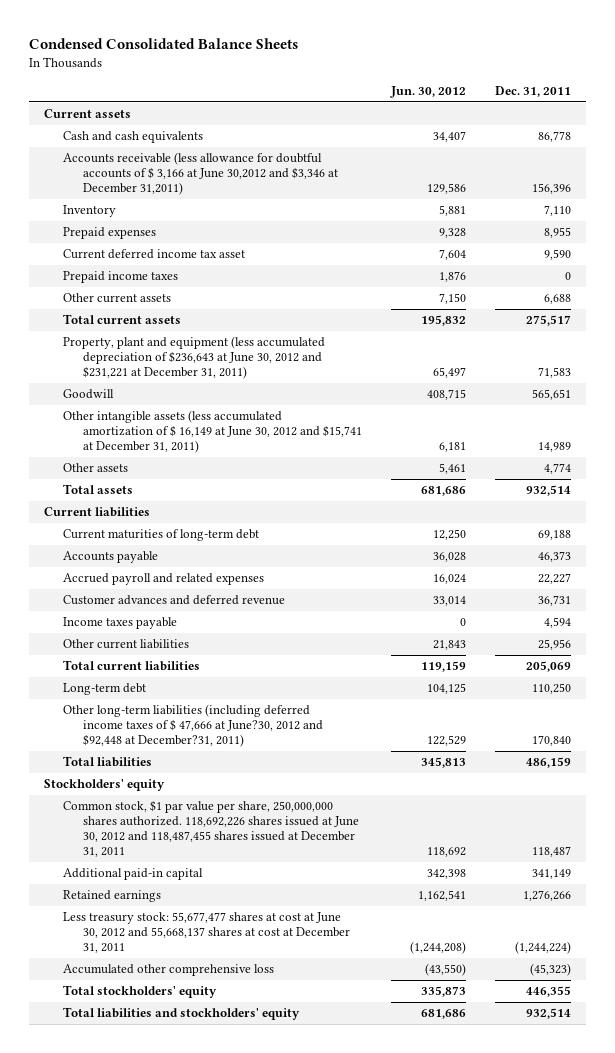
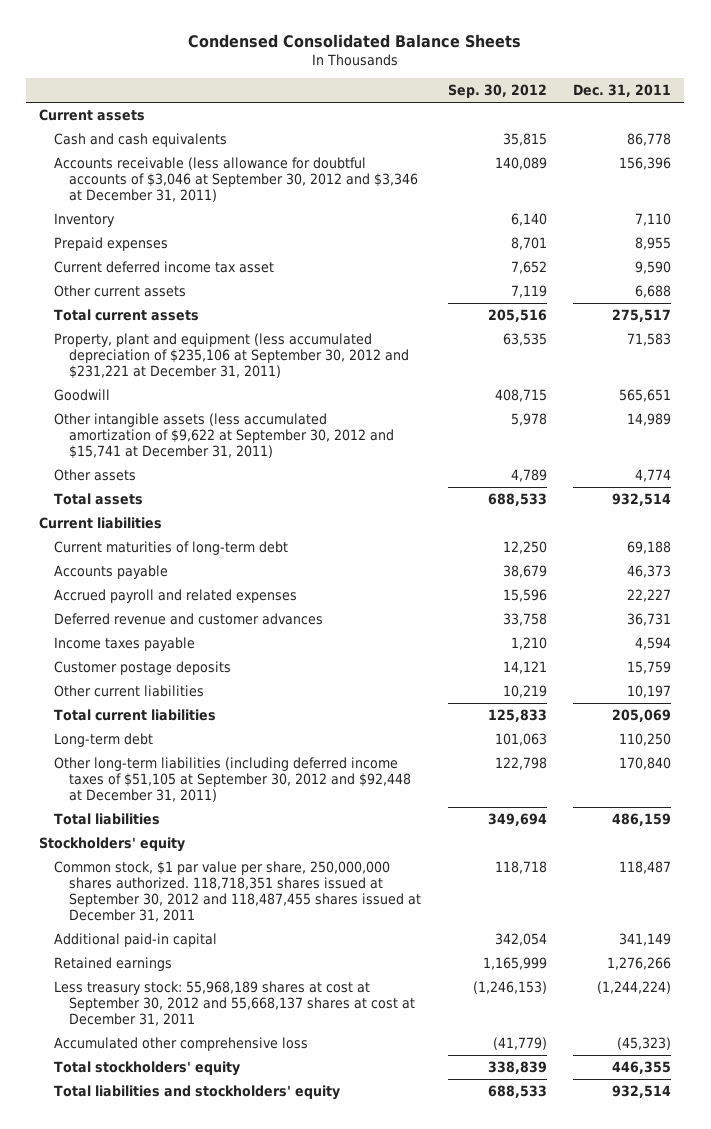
- | Jun. 30, 2012 | Dec. 31, 2011
+ | Sep. 30, 2012 | Dec. 31, 2011
- Accounts receivable (less allowance for doubtful accounts of $ 3,166 at June 30,2012 and $3,346 at December 31,2011) | 129,586 | 156,396
+ Accounts receivable (less allowance for doubtful accounts of $3,046 at September 30, 2012 and $3,346 at December 31, 2011) | 140,089 | 156,396
- Prepaid income taxes | 1,876 | 0
- Property, plant and equipment (less accumulated depreciation of $236,643 at June 30, 2012 and $231,221 at December 31, 2011) | 65,497 | 71,583
+ Property, plant and equipment (less accumulated depreciation of $235,106 at September 30, 2012 and $231,221 at December 31, 2011) | 63,535 | 71,583
- Other intangible assets (less accumulated amortization of $ 16,149 at June 30, 2012 and $15,741 at December 31, 2011) | 6,181 | 14,989
+ Other intangible assets (less accumulated amortization of $9,622 at September 30, 2012 and $15,741 at December 31, 2011) | 5,978 | 14,989
- Customer advances and deferred revenue | 33,014 | 36,731
+ Deferred revenue and customer advances | 33,758 | 36,731
- Other current liabilities | 21,843 | 25,956
+ Customer postage deposits | 14,121 | 15,759
+ Other current liabilities | 10,219 | 10,197
- Other long-term liabilities (including deferred income taxes of $ 47,666 at June?30, 2012 and $92,448 at December?31, 2011) | 122,529 | 170,840
+ Other long-term liabilities (including deferred income taxes of $51,105 at September 30, 2012 and $92,448 at December 31, 2011) | 122,798 | 170,840
- Common stock, $1 par value per share, 250,000,000 shares authorized. 118,692,226 shares issued at June 30, 2012 and 118,487,455 shares issued at December 31, 2011 | 118,692 | 118,487
+ Common stock, $1 par value per share, 250,000,000 shares authorized. 118,718,351 shares issued at September 30, 2012 and 118,487,455 shares issued at December 31, 2011 | 118,718 | 118,487
- Less treasury stock: 55,677,477 shares at cost at June 30, 2012 and 55,668,137 shares at cost at December 31, 2011 | (1,244,208) | (1,244,224)
+ Less treasury stock: 55,968,189 shares at cost at September 30, 2012 and 55,668,137 shares at cost at December 31, 2011 | (1,246,153) | (1,244,224)

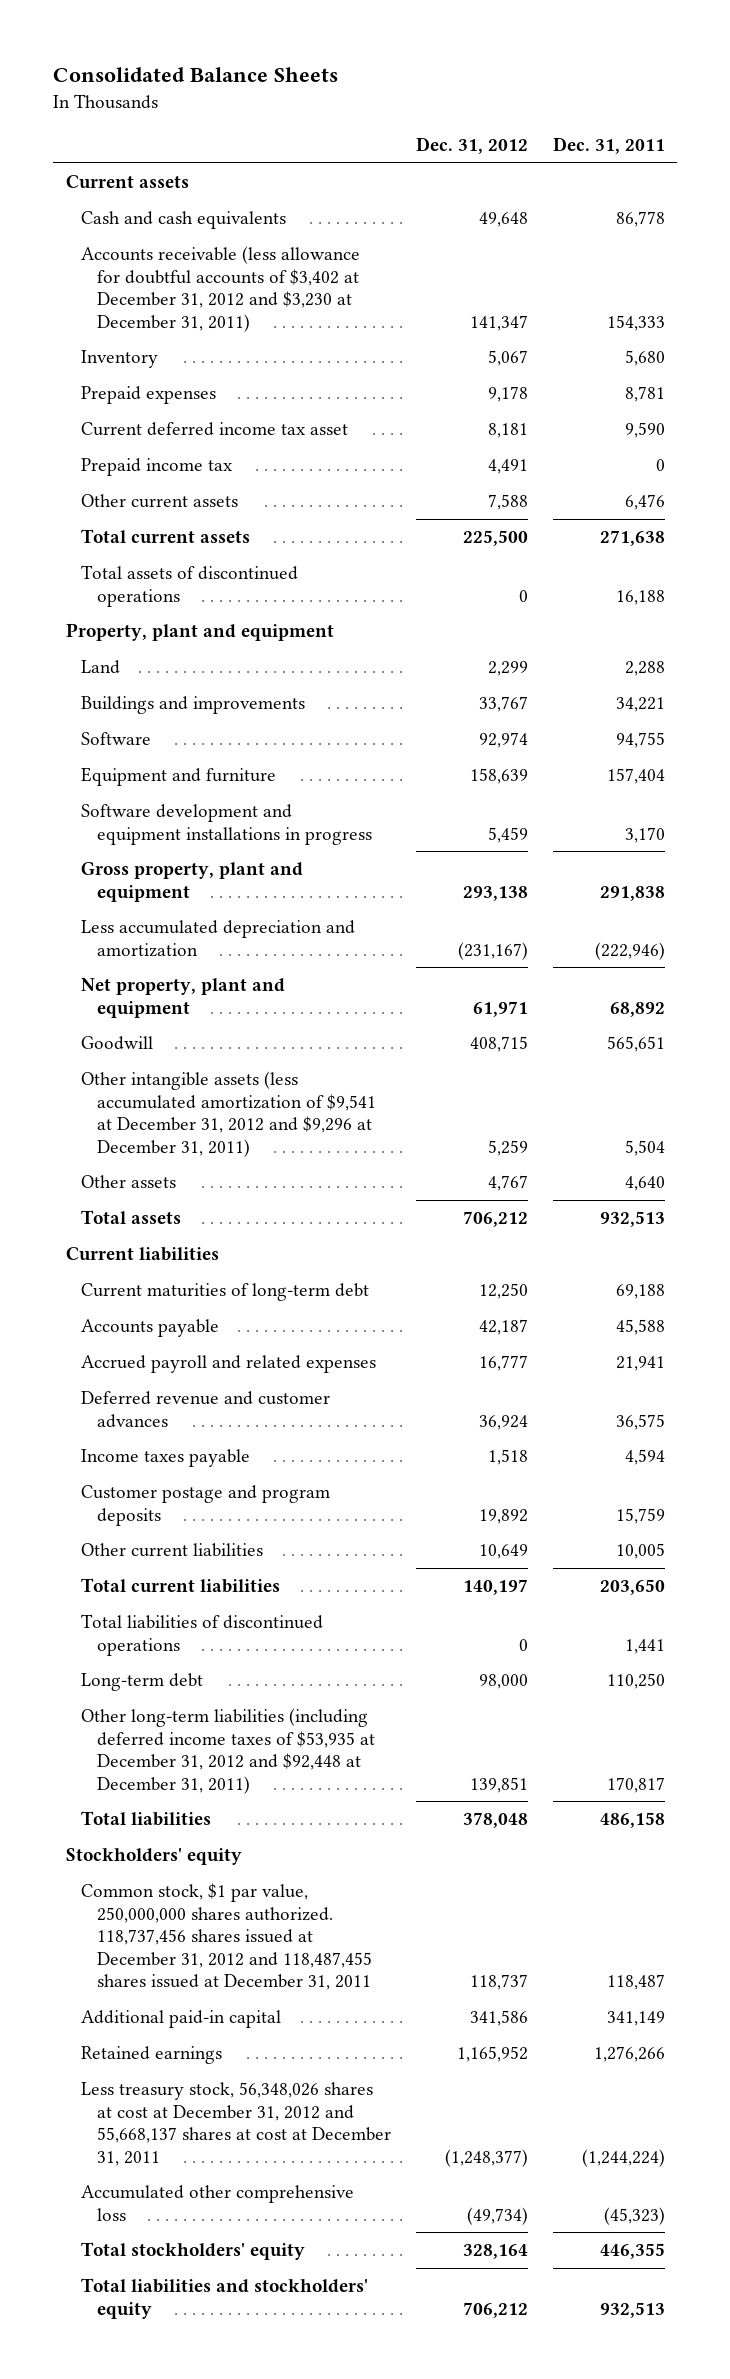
- Condensed Consolidated Balance Sheets
+ Consolidated Balance Sheets
- | Sep. 30, 2012 | Dec. 31, 2011
+ | Dec. 31, 2012 | Dec. 31, 2011
- Accounts receivable (less allowance for doubtful accounts of $3,046 at September 30, 2012 and $3,346 at December 31, 2011) | 140,089 | 156,396
- Inventory | 6,140 | 7,110
- Prepaid expenses | 8,701 | 8,955
+ Accounts receivable (less allowance for doubtful accounts of $3,402 at December 31, 2012 and $3,230 at December 31, 2011) | 141,347 | 154,333
+ Inventory | 5,067 | 5,680
+ Prepaid expenses | 9,178 | 8,781
- Other current assets | 7,119 | 6,688
- Total current assets | 205,516 | 275,517
- Property, plant and equipment (less accumulated depreciation of $235,106 at September 30, 2012 and $231,221 at December 31, 2011) | 63,535 | 71,583
+ Prepaid income tax | 4,491 | 0
+ Other current assets | 7,588 | 6,476
+ Total current assets | 225,500 | 271,638
+ Total assets of discontinued operations | 0 | 16,188
+ Property, plant and equipment
+ Land | 2,299 | 2,288
+ Buildings and improvements | 33,767 | 34,221
+ Software | 92,974 | 94,755
+ Equipment and furniture | 158,639 | 157,404
+ Software development and equipment installations in progress | 5,459 | 3,170
+ Gross property, plant and equipment | 293,138 | 291,838
+ Less accumulated depreciation and amortization | (231,167) | (222,946)
+ Net property, plant and equipment | 61,971 | 68,892
- Other intangible assets (less accumulated amortization of $9,622 at September 30, 2012 and $15,741 at December 31, 2011) | 5,978 | 14,989
- Other assets | 4,789 | 4,774
- Total assets | 688,533 | 932,514
+ Other intangible assets (less accumulated amortization of $9,541 at December 31, 2012 and $9,296 at December 31, 2011) | 5,259 | 5,504
+ Other assets | 4,767 | 4,640
+ Total assets | 706,212 | 932,513
- Accounts payable | 38,679 | 46,373
- Accrued payroll and related expenses | 15,596 | 22,227
- Deferred revenue and customer advances | 33,758 | 36,731
+ Accounts payable | 42,187 | 45,588
+ Accrued payroll and related expenses | 16,777 | 21,941
+ Deferred revenue and customer advances | 36,924 | 36,575
- Customer postage deposits | 14,121 | 15,759
- Other current liabilities | 10,219 | 10,197
- Total current liabilities | 125,833 | 205,069
+ Customer postage and program deposits | 19,892 | 15,759
+ Other current liabilities | 10,649 | 10,005
+ Total current liabilities | 140,197 | 203,650
+ Total liabilities of discontinued operations | 0 | 1,441
- Other long-term liabilities (including deferred income taxes of $51,105 at September 30, 2012 and $92,448 at December 31, 2011) | 122,798 | 170,840
- Total liabilities | 349,694 | 486,159
+ Other long-term liabilities (including deferred income taxes of $53,935 at December 31, 2012 and $92,448 at December 31, 2011) | 139,851 | 170,817
+ Total liabilities | 378,048 | 486,158
- Common stock, $1 par value per share, 250,000,000 shares authorized. 118,718,351 shares issued at September 30, 2012 and 118,487,455 shares issued at December 31, 2011 | 118,718 | 118,487
+ Common stock, $1 par value, 250,000,000 shares authorized. 118,737,456 shares issued at December 31, 2012 and 118,487,455 shares issued at December 31, 2011 | 118,737 | 118,487
- Less treasury stock: 55,968,189 shares at cost at September 30, 2012 and 55,668,137 shares at cost at December 31, 2011 | (1,246,153) | (1,244,224)
+ Less treasury stock, 56,348,026 shares at cost at December 31, 2012 and 55,668,137 shares at cost at December 31, 2011 | (1,248,377) | (1,244,224)
- Total liabilities and stockholders' equity | 688,533 | 932,514
+ Total liabilities and stockholders' equity | 706,212 | 932,513

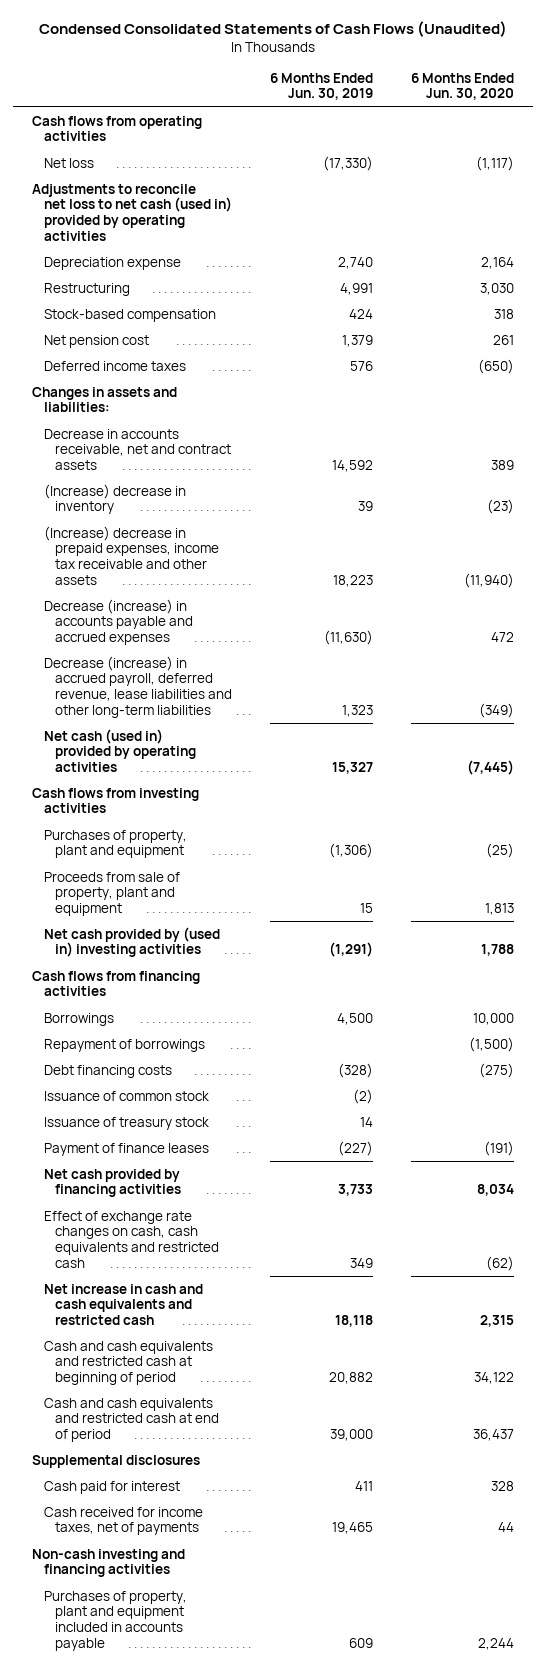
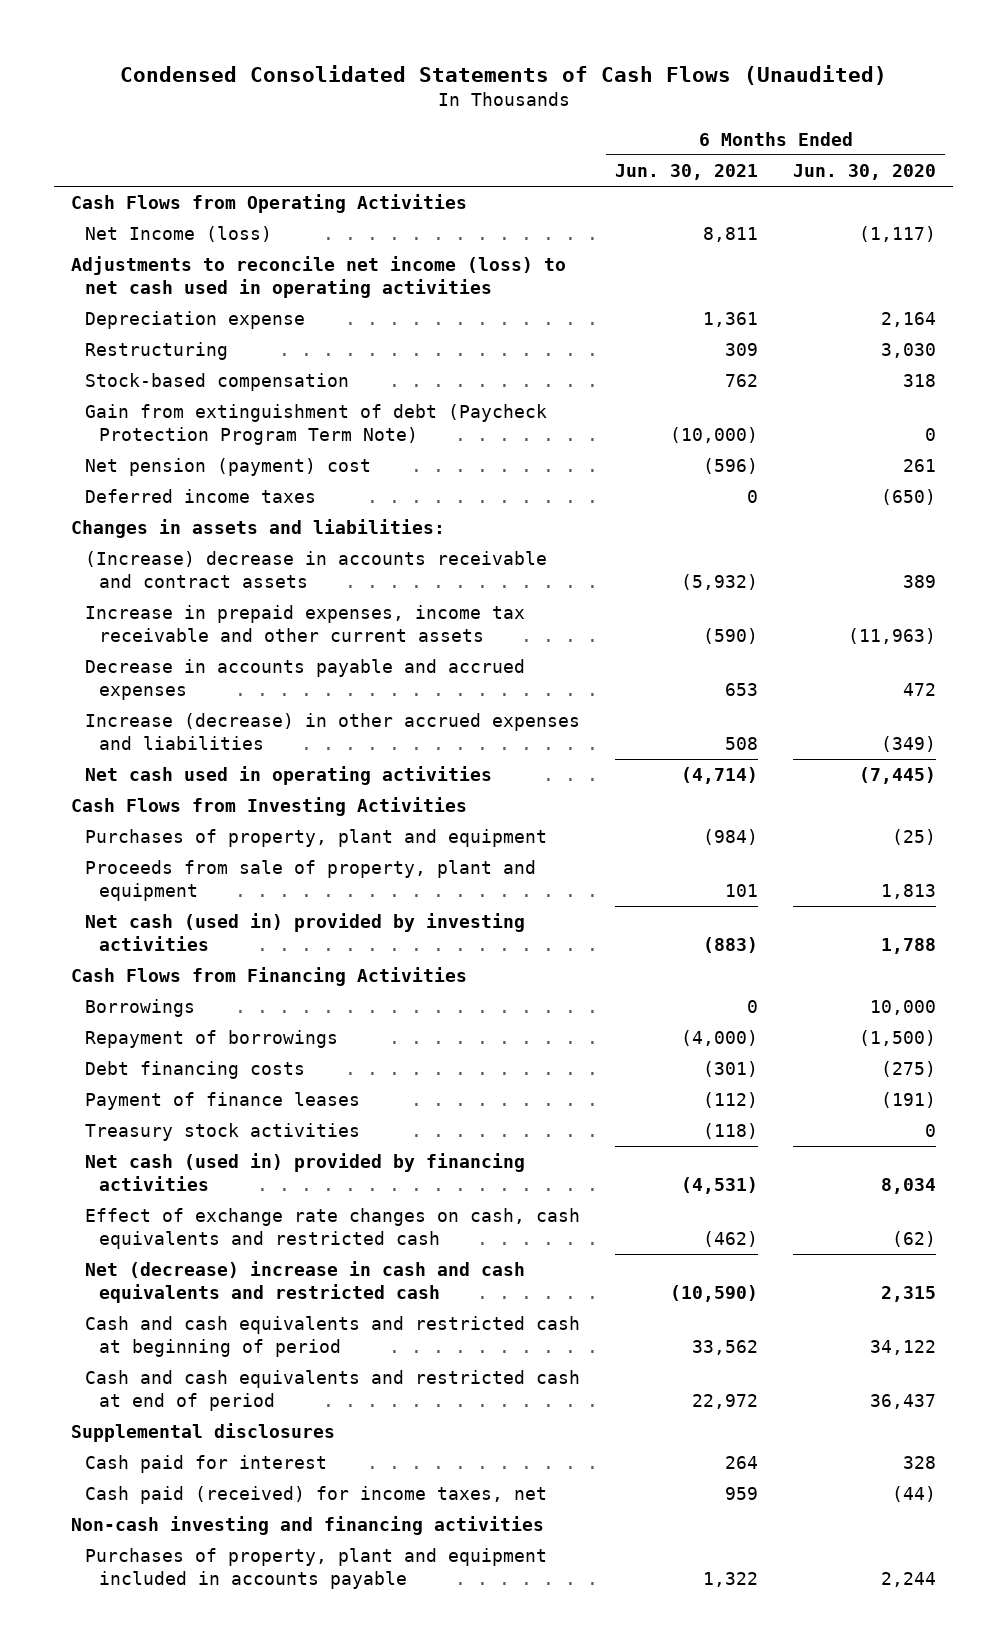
- | 6 Months Ended Jun. 30, 2019 | 6 Months Ended Jun. 30, 2020
+ | 6 Months Ended Jun. 30, 2021 | 6 Months Ended Jun. 30, 2020
- Cash flows from operating activities
- Net loss | (17,330) | (1,117)
- Adjustments to reconcile net loss to net cash (used in) provided by operating activities
+ Cash Flows from Operating Activities
+ Net Income (loss) | 8,811 | (1,117)
+ Adjustments to reconcile net income (loss) to net cash used in operating activities
- Net pension cost | 1,379 | 261
+ Gain from extinguishment of debt (Paycheck Protection Program Term Note) | (10,000) | 0
+ Net pension (payment) cost | (596) | 261
- Decrease in accounts receivable, net and contract assets | 14,592 | 389
- (Increase) decrease in inventory | 39 | (23)
- (Increase) decrease in prepaid expenses, income tax receivable and other assets | 18,223 | (11,940)
- Decrease (increase) in accounts payable and accrued expenses | (11,630) | 472
- Decrease (increase) in accrued payroll, deferred revenue, lease liabilities and other long-term liabilities | 1,323 | (349)
- Net cash (used in) provided by operating activities | 15,327 | (7,445)
- Cash flows from investing activities
+ (Increase) decrease in accounts receivable and contract assets | (5,932) | 389
+ Increase in prepaid expenses, income tax receivable and other current assets | (590) | (11,963)
+ Decrease in accounts payable and accrued expenses | 653 | 472
+ Increase (decrease) in other accrued expenses and liabilities | 508 | (349)
+ Net cash used in operating activities | (4,714) | (7,445)
+ Cash Flows from Investing Activities
- Net cash provided by (used in) investing activities | (1,291) | 1,788
- Cash flows from financing activities
+ Net cash (used in) provided by investing activities | (883) | 1,788
+ Cash Flows from Financing Activities
- Issuance of common stock | (2) |
- Issuance of treasury stock | 14 |
- Net cash provided by financing activities | 3,733 | 8,034
+ Treasury stock activities | (118) | 0
+ Net cash (used in) provided by financing activities | (4,531) | 8,034
- Net increase in cash and cash equivalents and restricted cash | 18,118 | 2,315
+ Net (decrease) increase in cash and cash equivalents and restricted cash | (10,590) | 2,315
- Cash received for income taxes, net of payments | 19,465 | 44
+ Cash paid (received) for income taxes, net | 959 | (44)

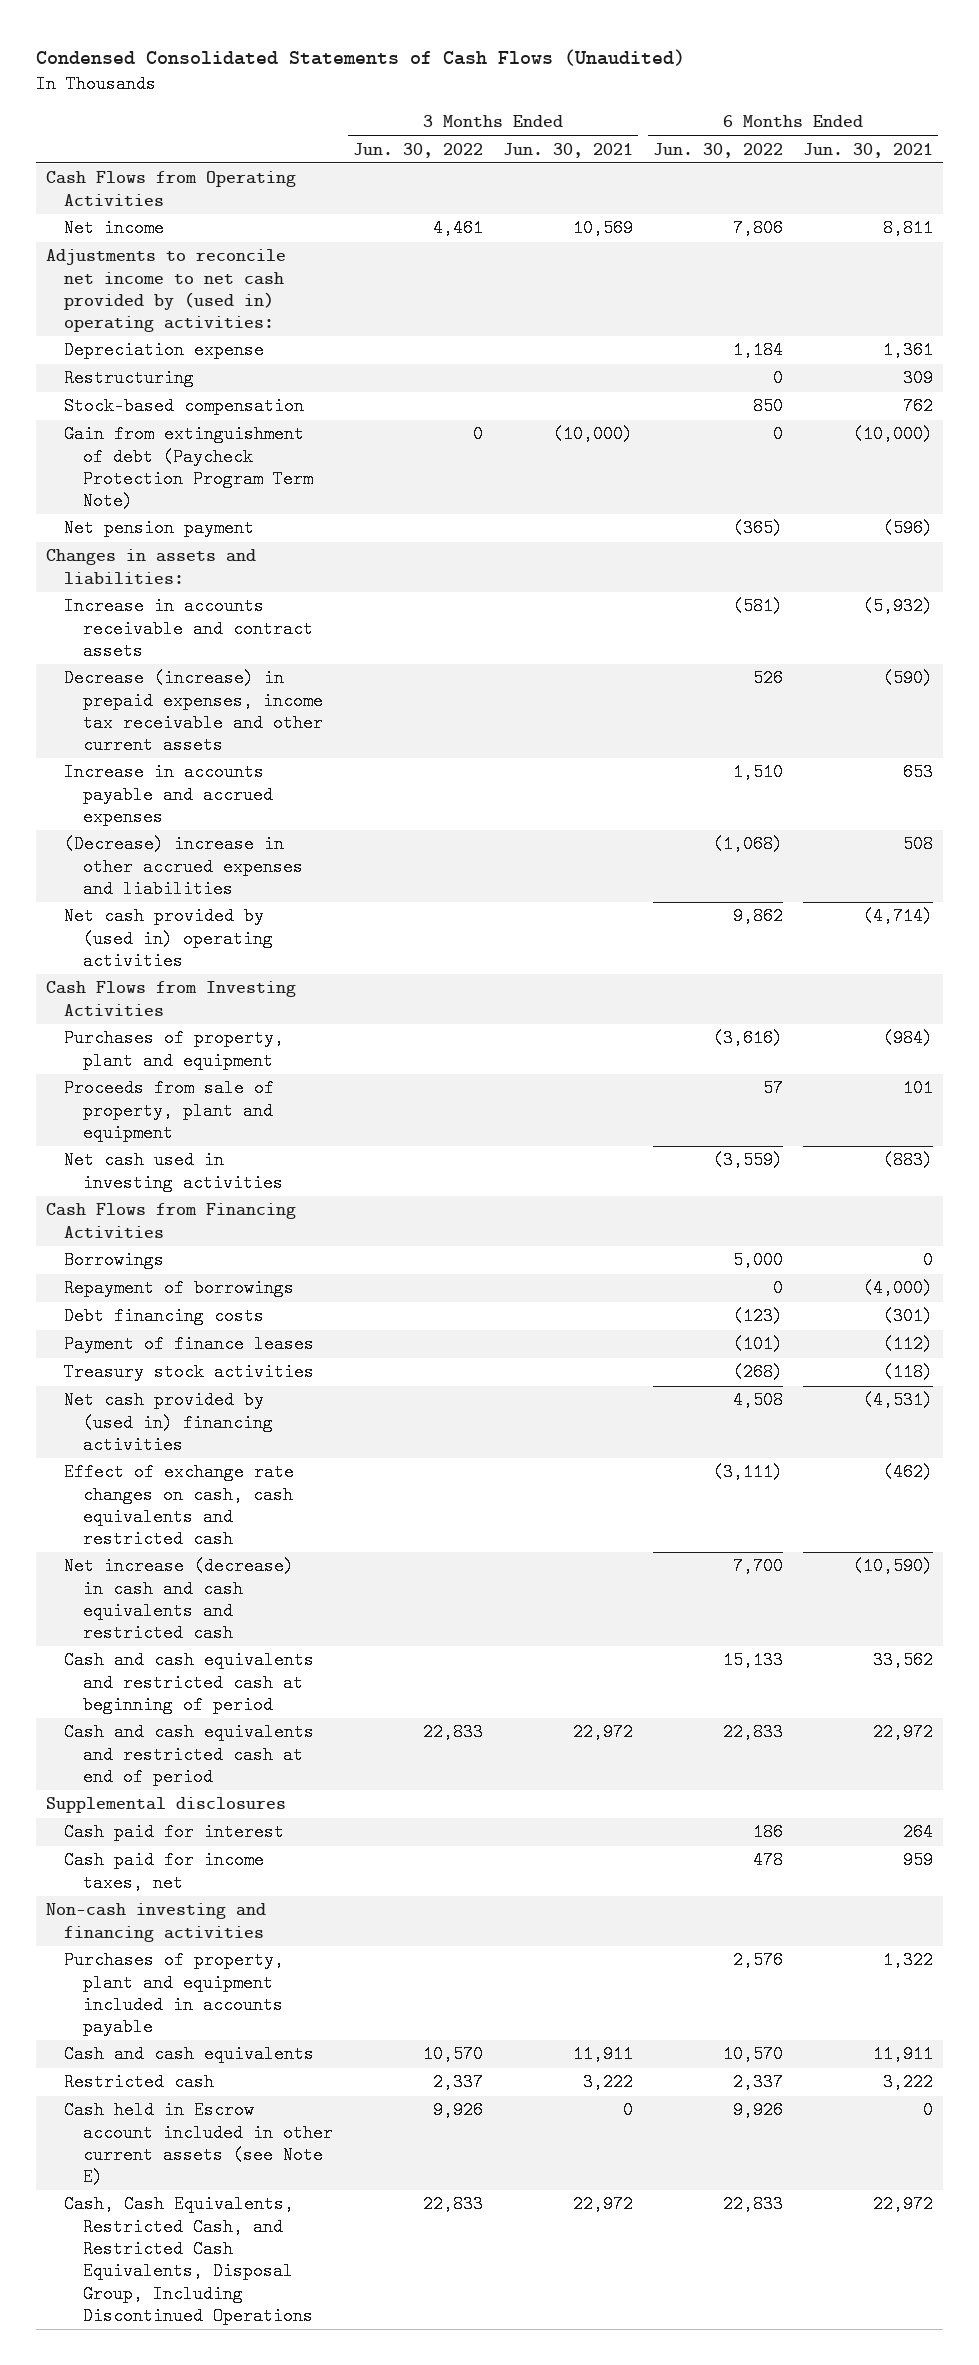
- | 6 Months Ended Jun. 30, 2021 | 6 Months Ended Jun. 30, 2020
+ | 3 Months Ended Jun. 30, 2022 | 3 Months Ended Jun. 30, 2021 | 6 Months Ended Jun. 30, 2022 | 6 Months Ended Jun. 30, 2021
- Net Income (loss) | 8,811 | (1,117)
- Adjustments to reconcile net income (loss) to net cash used in operating activities
+ Net income | 4,461 | 10,569 | 7,806 | 8,811
+ Adjustments to reconcile net income to net cash provided by (used in) operating activities:
- Net pension (payment) cost | (596) | 261
- Deferred income taxes | 0 | (650)
+ Net pension payment | | | (365) | (596)
- (Increase) decrease in accounts receivable and contract assets | (5,932) | 389
- Increase in prepaid expenses, income tax receivable and other current assets | (590) | (11,963)
- Decrease in accounts payable and accrued expenses | 653 | 472
- Increase (decrease) in other accrued expenses and liabilities | 508 | (349)
- Net cash used in operating activities | (4,714) | (7,445)
+ Increase in accounts receivable and contract assets | | | (581) | (5,932)
+ Decrease (increase) in prepaid expenses, income tax receivable and other current assets | | | 526 | (590)
+ Increase in accounts payable and accrued expenses | | | 1,510 | 653
+ (Decrease) increase in other accrued expenses and liabilities | | | (1,068) | 508
+ Net cash provided by (used in) operating activities | | | 9,862 | (4,714)
- Net cash (used in) provided by investing activities | (883) | 1,788
+ Net cash used in investing activities | | | (3,559) | (883)
- Net cash (used in) provided by financing activities | (4,531) | 8,034
+ Net cash provided by (used in) financing activities | | | 4,508 | (4,531)
- Net (decrease) increase in cash and cash equivalents and restricted cash | (10,590) | 2,315
+ Net increase (decrease) in cash and cash equivalents and restricted cash | | | 7,700 | (10,590)
- Cash paid (received) for income taxes, net | 959 | (44)
+ Cash paid for income taxes, net | | | 478 | 959
+ Cash and cash equivalents | 10,570 | 11,911 | 10,570 | 11,911
+ Restricted cash | 2,337 | 3,222 | 2,337 | 3,222
+ Cash held in Escrow account included in other current assets (see Note E) | 9,926 | 0 | 9,926 | 0
+ Cash, Cash Equivalents, Restricted Cash, and Restricted Cash Equivalents, Disposal Group, Including Discontinued Operations | 22,833 | 22,972 | 22,833 | 22,972

